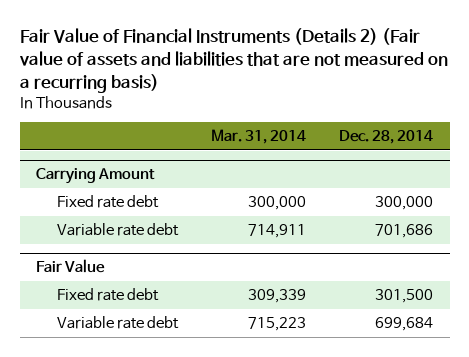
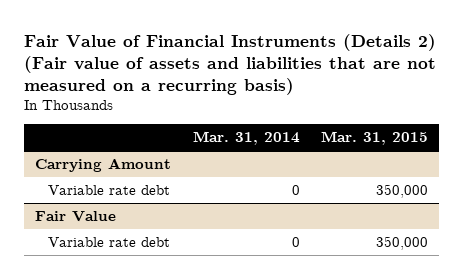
- | Mar. 31, 2014 | Dec. 28, 2014
+ | Mar. 31, 2014 | Mar. 31, 2015
@ Carrying Amount
- Fixed rate debt | 300,000 | 300,000
- Variable rate debt | 714,911 | 701,686
+ Variable rate debt | 0 | 350,000
@ Fair Value
- Fixed rate debt | 309,339 | 301,500
- Variable rate debt | 715,223 | 699,684
+ Variable rate debt | 0 | 350,000

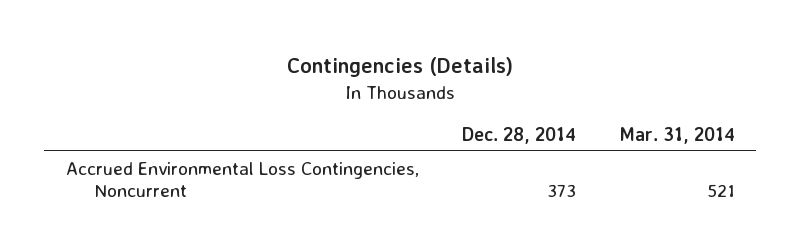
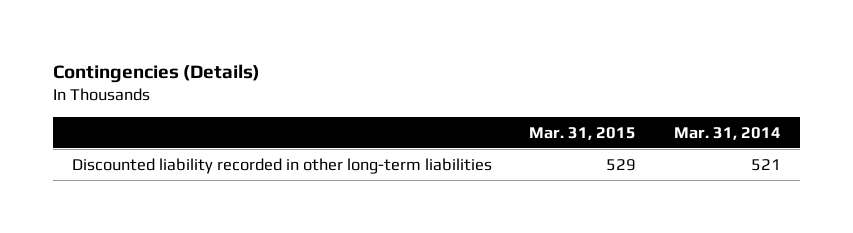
- | Dec. 28, 2014 | Mar. 31, 2014
+ | Mar. 31, 2015 | Mar. 31, 2014
- Accrued Environmental Loss Contingencies, Noncurrent | 373 | 521
+ Discounted liability recorded in other long-term liabilities | 529 | 521

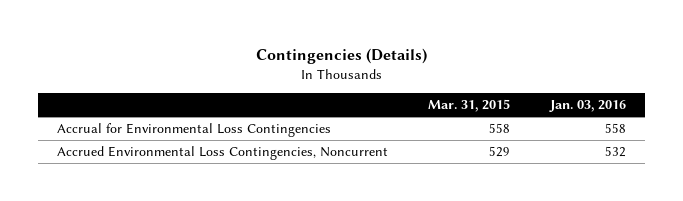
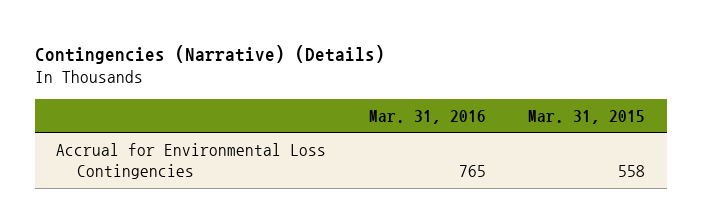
- Contingencies (Details)
+ Contingencies (Narrative) (Details)
- | Mar. 31, 2015 | Jan. 03, 2016
+ | Mar. 31, 2016 | Mar. 31, 2015
- Accrued Environmental Loss Contingencies, Noncurrent | 529 | 532

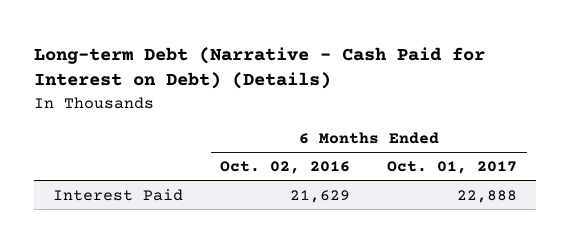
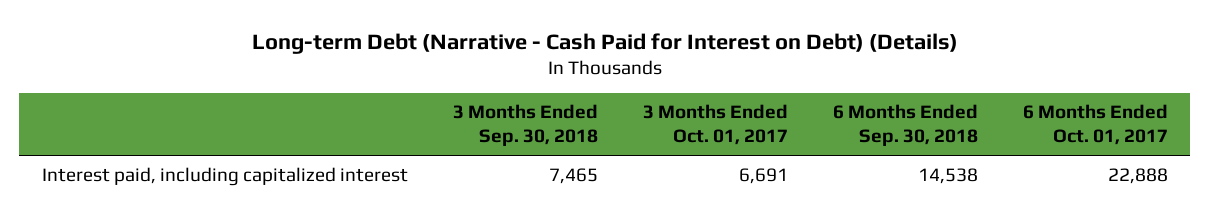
- | 6 Months Ended Oct. 02, 2016 | 6 Months Ended Oct. 01, 2017
+ | 3 Months Ended Sep. 30, 2018 | 3 Months Ended Oct. 01, 2017 | 6 Months Ended Sep. 30, 2018 | 6 Months Ended Oct. 01, 2017
- Interest Paid | 21,629 | 22,888
+ Interest paid, including capitalized interest | 7,465 | 6,691 | 14,538 | 22,888

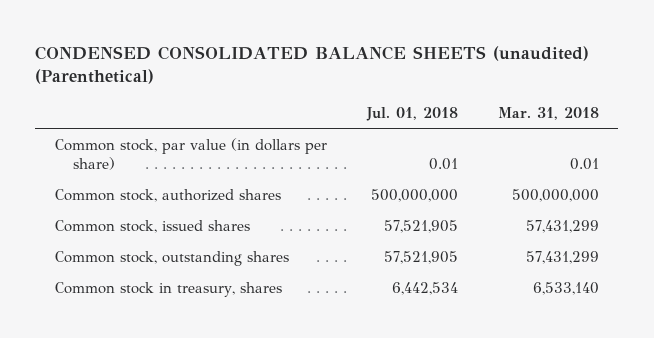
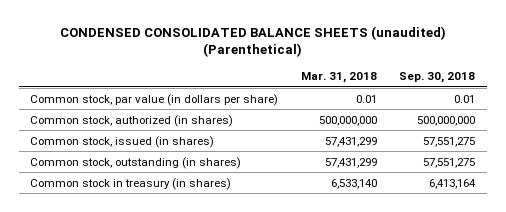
- | Jul. 01, 2018 | Mar. 31, 2018
+ | Mar. 31, 2018 | Sep. 30, 2018
- Common stock, authorized shares | 500,000,000 | 500,000,000
- Common stock, issued shares | 57,521,905 | 57,431,299
- Common stock, outstanding shares | 57,521,905 | 57,431,299
- Common stock in treasury, shares | 6,442,534 | 6,533,140
+ Common stock, authorized (in shares) | 500,000,000 | 500,000,000
+ Common stock, issued (in shares) | 57,431,299 | 57,551,275
+ Common stock, outstanding (in shares) | 57,431,299 | 57,551,275
+ Common stock in treasury (in shares) | 6,533,140 | 6,413,164

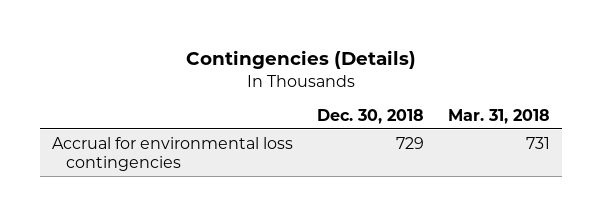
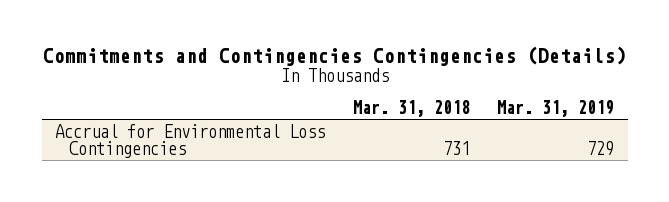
- Contingencies (Details)
+ Commitments and Contingencies Contingencies (Details)
- | Dec. 30, 2018 | Mar. 31, 2018
+ | Mar. 31, 2018 | Mar. 31, 2019
- Accrual for environmental loss contingencies | 729 | 731
+ Accrual for Environmental Loss Contingencies | 731 | 729

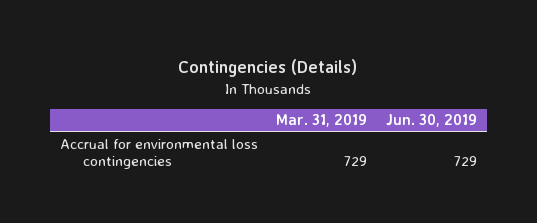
- Commitments and Contingencies Contingencies (Details)
+ Contingencies (Details)
- | Mar. 31, 2018 | Mar. 31, 2019
+ | Mar. 31, 2019 | Jun. 30, 2019
- Accrual for Environmental Loss Contingencies | 731 | 729
+ Accrual for environmental loss contingencies | 729 | 729

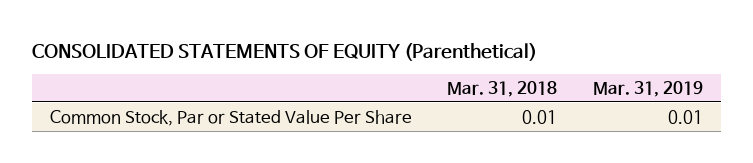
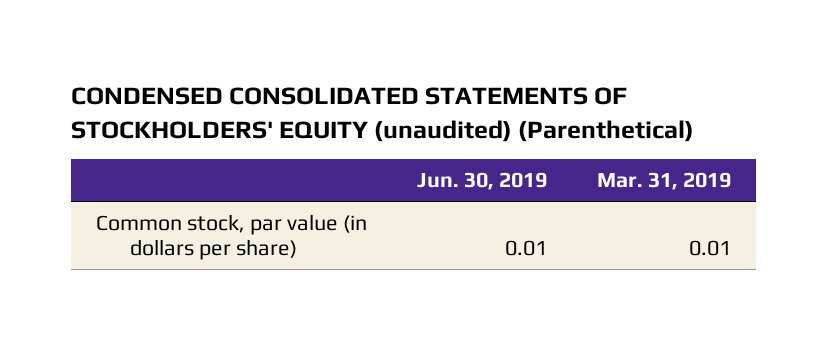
- CONSOLIDATED STATEMENTS OF EQUITY (Parenthetical)
+ CONDENSED CONSOLIDATED STATEMENTS OF STOCKHOLDERS' EQUITY (unaudited) (Parenthetical)
- | Mar. 31, 2018 | Mar. 31, 2019
+ | Jun. 30, 2019 | Mar. 31, 2019
- Common Stock, Par or Stated Value Per Share | 0.01 | 0.01
+ Common stock, par value (in dollars per share) | 0.01 | 0.01

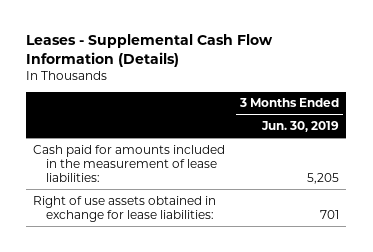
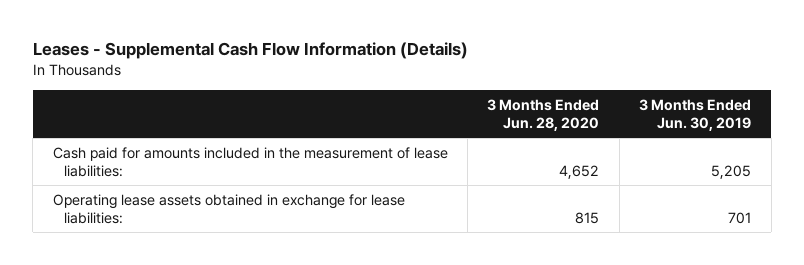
- | 3 Months Ended Jun. 30, 2019
+ | 3 Months Ended Jun. 28, 2020 | 3 Months Ended Jun. 30, 2019
- Right of use assets obtained in exchange for lease liabilities: | 701
+ Operating lease assets obtained in exchange for lease liabilities: | 815 | 701

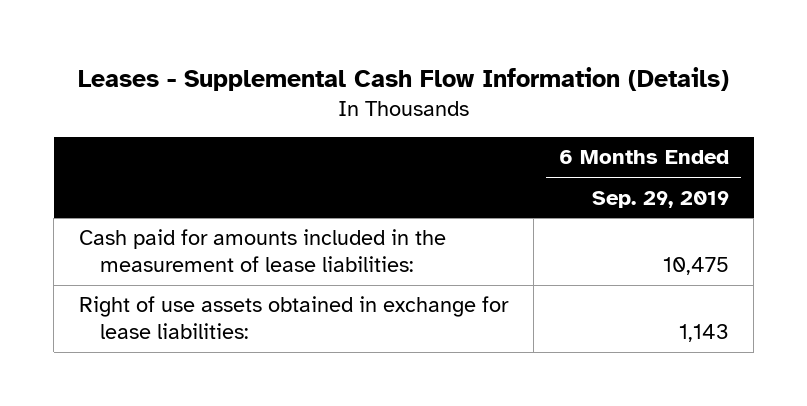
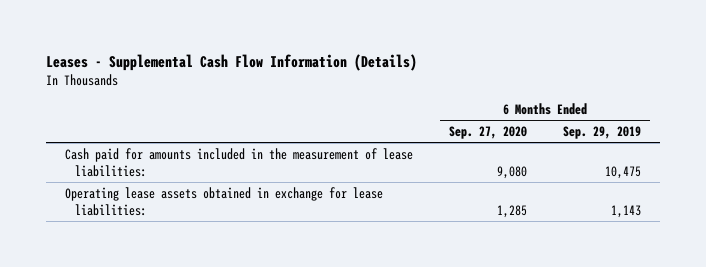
- | 6 Months Ended Sep. 29, 2019
+ | 6 Months Ended Sep. 27, 2020 | 6 Months Ended Sep. 29, 2019
- Right of use assets obtained in exchange for lease liabilities: | 1,143
+ Operating lease assets obtained in exchange for lease liabilities: | 1,285 | 1,143

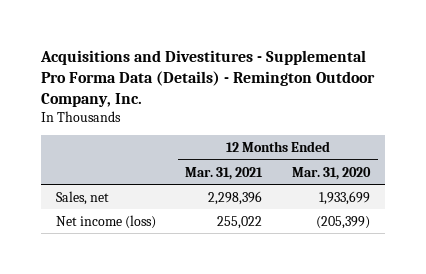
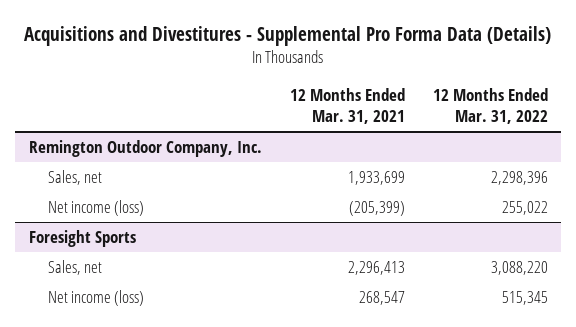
- Acquisitions and Divestitures - Supplemental Pro Forma Data (Details) - Remington Outdoor Company, Inc.
+ Acquisitions and Divestitures - Supplemental Pro Forma Data (Details)
- | 12 Months Ended Mar. 31, 2021 | 12 Months Ended Mar. 31, 2020
+ | 12 Months Ended Mar. 31, 2021 | 12 Months Ended Mar. 31, 2022
- Sales, net | 2,298,396 | 1,933,699
- Net income (loss) | 255,022 | (205,399)
+ Remington Outdoor Company, Inc.
+ Sales, net | 1,933,699 | 2,298,396
+ Net income (loss) | (205,399) | 255,022
+ Foresight Sports
+ Sales, net | 2,296,413 | 3,088,220
+ Net income (loss) | 268,547 | 515,345

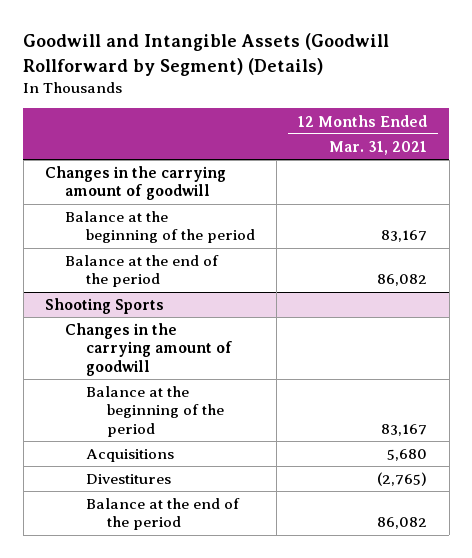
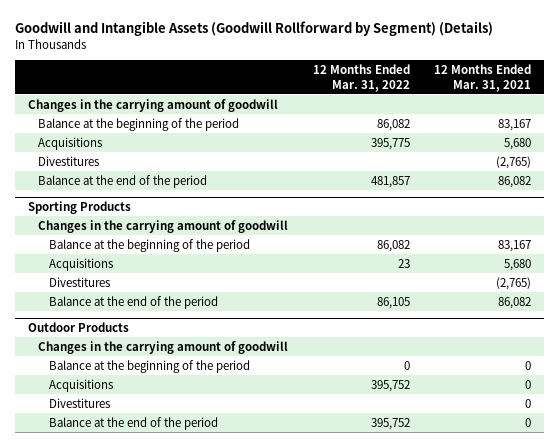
- | 12 Months Ended Mar. 31, 2021
+ | 12 Months Ended Mar. 31, 2022 | 12 Months Ended Mar. 31, 2021
+ Acquisitions | 395,775 | 5,680
+ Divestitures | | (2,765)
- Shooting Sports
+ Sporting Products
+ Outdoor Products
+ Changes in the carrying amount of goodwill
+ Balance at the beginning of the period | 0 | 0
+ Acquisitions | 395,752 | 0
+ Divestitures | | 0
+ Balance at the end of the period | 395,752 | 0

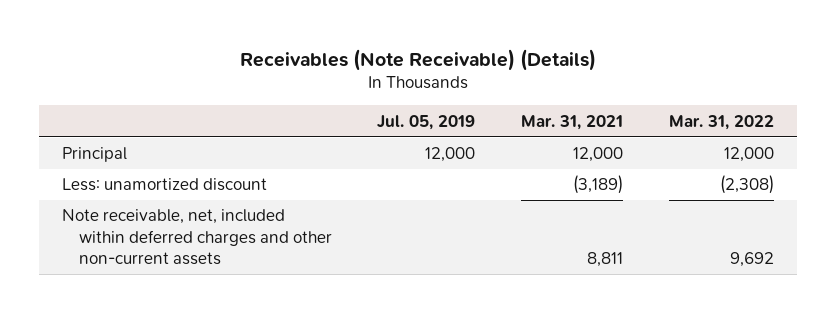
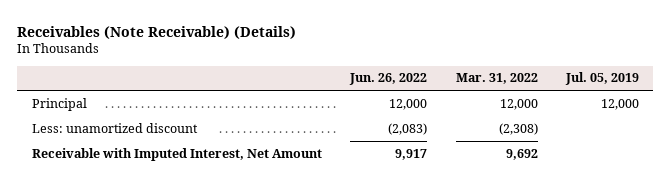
- | Jul. 05, 2019 | Mar. 31, 2021 | Mar. 31, 2022
+ | Jun. 26, 2022 | Mar. 31, 2022 | Jul. 05, 2019
- Note receivable, net, included within deferred charges and other non-current assets | | 8,811 | 9,692
+ Receivable with Imputed Interest, Net Amount | 9,917 | 9,692 |

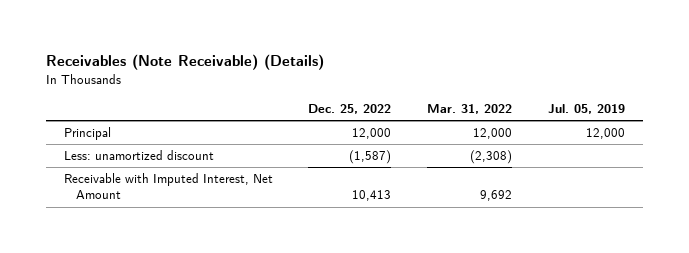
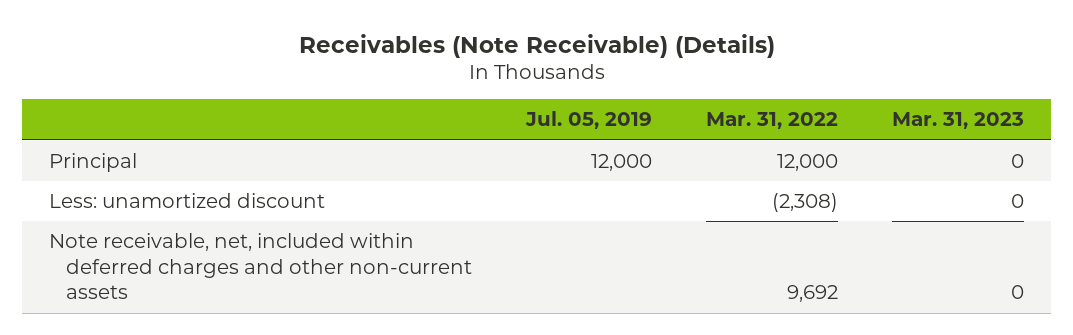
- | Dec. 25, 2022 | Mar. 31, 2022 | Jul. 05, 2019
+ | Jul. 05, 2019 | Mar. 31, 2022 | Mar. 31, 2023
- Receivable with Imputed Interest, Net Amount | 10,413 | 9,692 |
+ Note receivable, net, included within deferred charges and other non-current assets | | 9,692 | 0

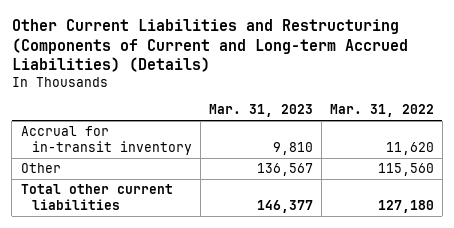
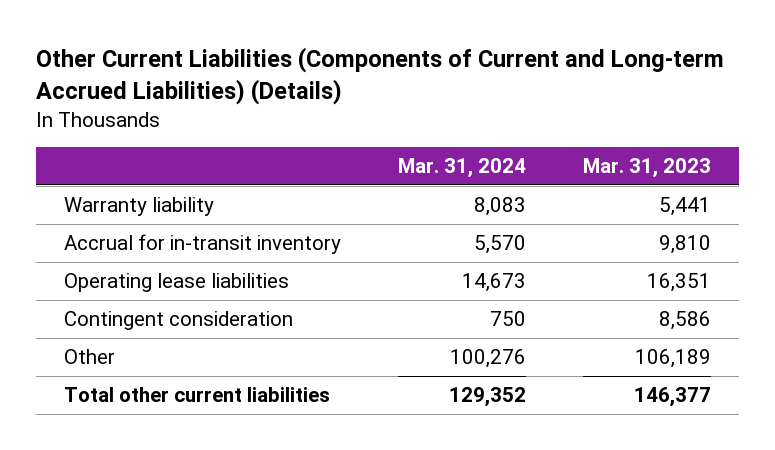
- Other Current Liabilities and Restructuring (Components of Current and Long-term Accrued Liabilities) (Details)
+ Other Current Liabilities (Components of Current and Long-term Accrued Liabilities) (Details)
- | Mar. 31, 2023 | Mar. 31, 2022
+ | Mar. 31, 2024 | Mar. 31, 2023
+ Warranty liability | 8,083 | 5,441
- Other | 136,567 | 115,560
+ Operating lease liabilities | 14,673 | 16,351
+ Contingent consideration | 750 | 8,586
+ Other | 100,276 | 106,189

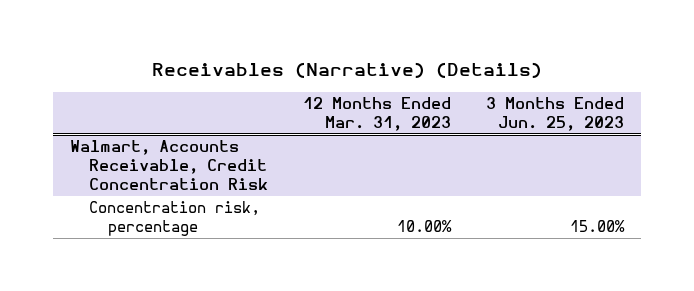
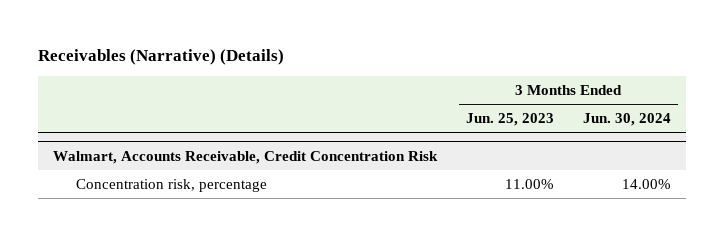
- | 12 Months Ended Mar. 31, 2023 | 3 Months Ended Jun. 25, 2023
+ | 3 Months Ended Jun. 25, 2023 | 3 Months Ended Jun. 30, 2024
@ Walmart, Accounts Receivable, Credit Concentration Risk
- Concentration risk, percentage | 10.00% | 15.00%
+ Concentration risk, percentage | 11.00% | 14.00%

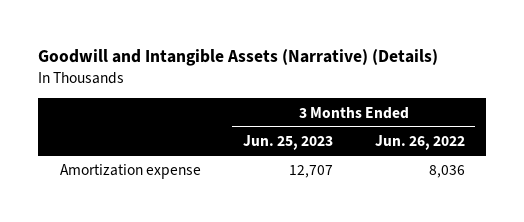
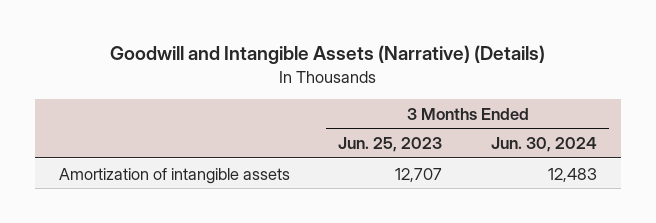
- | 3 Months Ended Jun. 25, 2023 | 3 Months Ended Jun. 26, 2022
+ | 3 Months Ended Jun. 25, 2023 | 3 Months Ended Jun. 30, 2024
- Amortization expense | 12,707 | 8,036
+ Amortization of intangible assets | 12,707 | 12,483

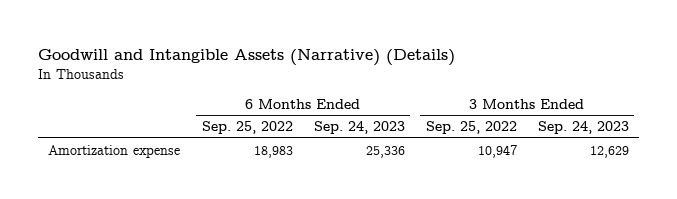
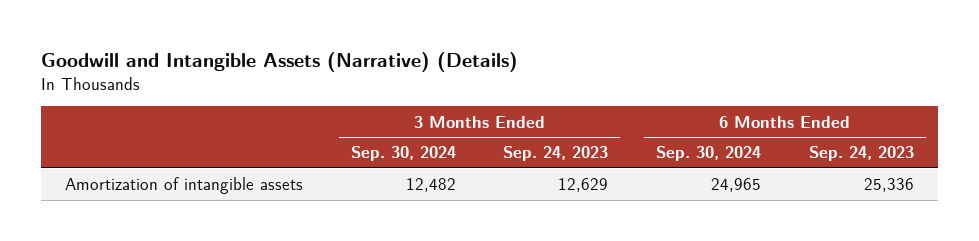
- | 6 Months Ended Sep. 25, 2022 | 6 Months Ended Sep. 24, 2023 | 3 Months Ended Sep. 25, 2022 | 3 Months Ended Sep. 24, 2023
+ | 3 Months Ended Sep. 30, 2024 | 3 Months Ended Sep. 24, 2023 | 6 Months Ended Sep. 30, 2024 | 6 Months Ended Sep. 24, 2023
- Amortization expense | 18,983 | 25,336 | 10,947 | 12,629
+ Amortization of intangible assets | 12,482 | 12,629 | 24,965 | 25,336

